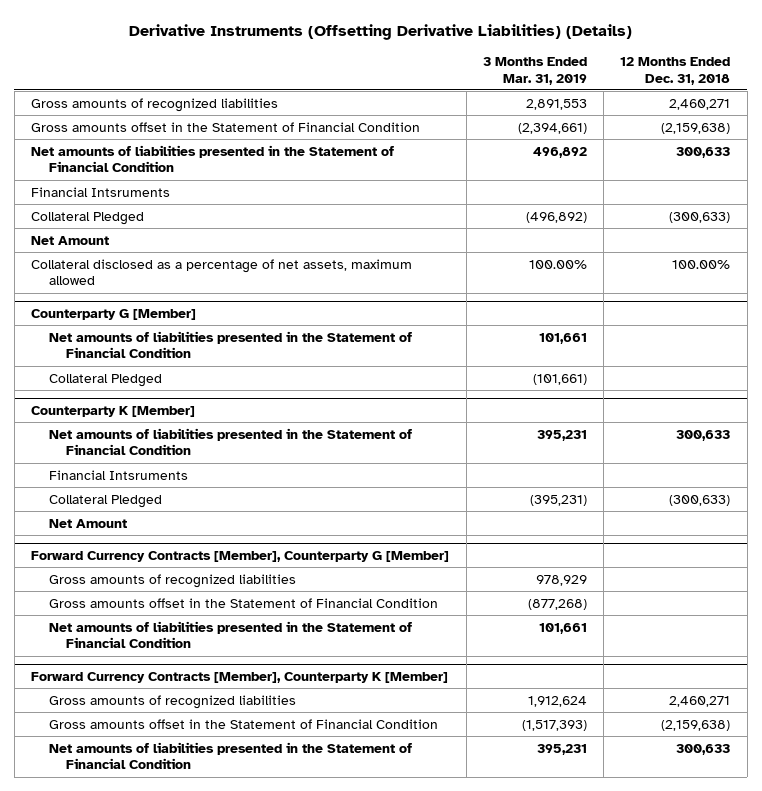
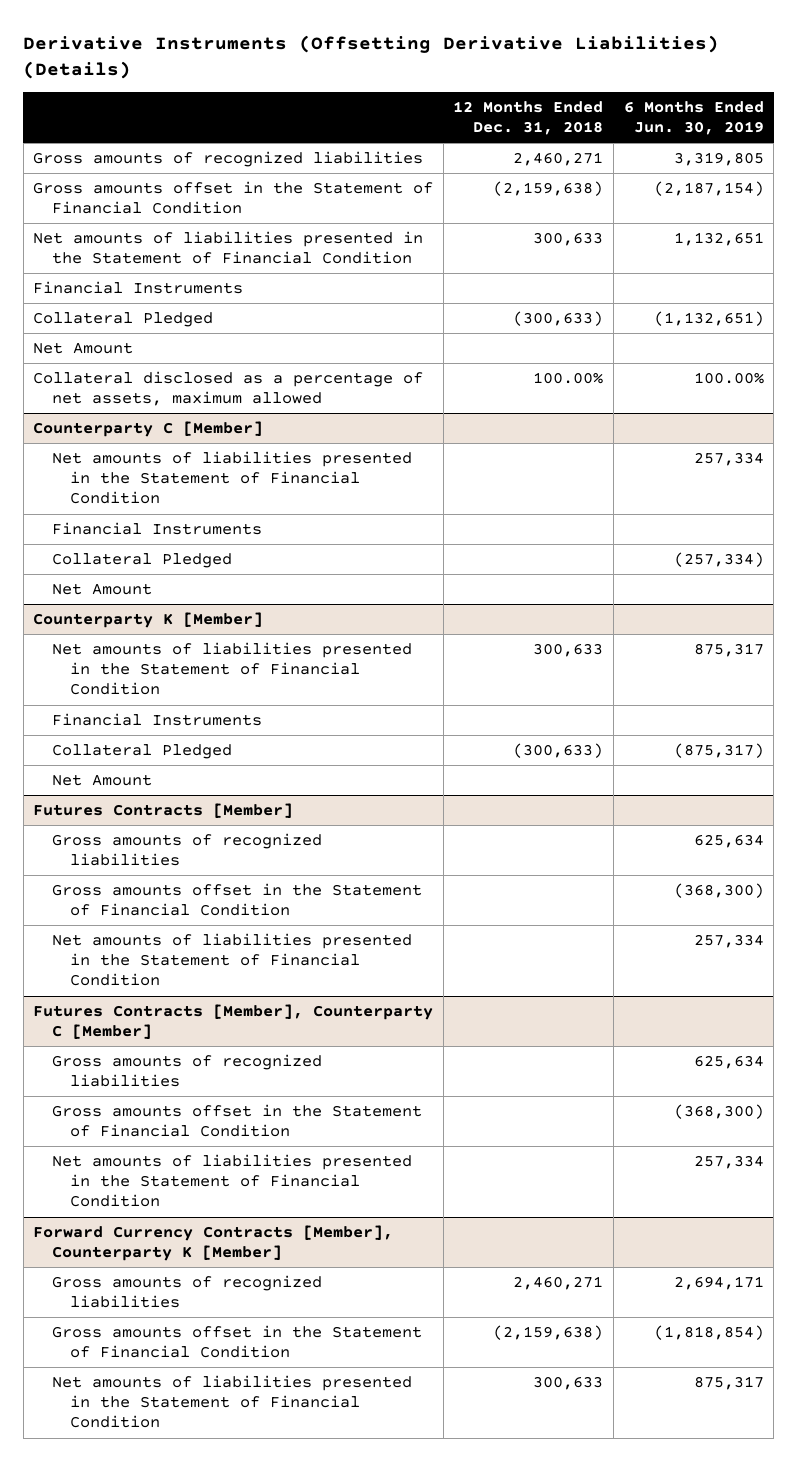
- | 3 Months Ended Mar. 31, 2019 | 12 Months Ended Dec. 31, 2018
+ | 12 Months Ended Dec. 31, 2018 | 6 Months Ended Jun. 30, 2019
- Financial Intsruments
+ Financial Instruments
- Counterparty G [Member]
- Net amounts of liabilities presented in the Statement of Financial Condition | 101,661 |
- Collateral Pledged | (101,661) |
+ Counterparty C [Member]
+ Net amounts of liabilities presented in the Statement of Financial Condition | | 257,334
+ Financial Instruments
+ Collateral Pledged | | (257,334)
+ Net Amount
@ Counterparty K [Member]
- Financial Intsruments
+ Financial Instruments
- Forward Currency Contracts [Member], Counterparty G [Member]
- Gross amounts of recognized liabilities | 978,929 |
- Gross amounts offset in the Statement of Financial Condition | (877,268) |
- Net amounts of liabilities presented in the Statement of Financial Condition | 101,661 |
+ Futures Contracts [Member]
+ Gross amounts of recognized liabilities | | 625,634
+ Gross amounts offset in the Statement of Financial Condition | | (368,300)
+ Net amounts of liabilities presented in the Statement of Financial Condition | | 257,334
+ Futures Contracts [Member], Counterparty C [Member]
+ Gross amounts of recognized liabilities | | 625,634
+ Gross amounts offset in the Statement of Financial Condition | | (368,300)
+ Net amounts of liabilities presented in the Statement of Financial Condition | | 257,334

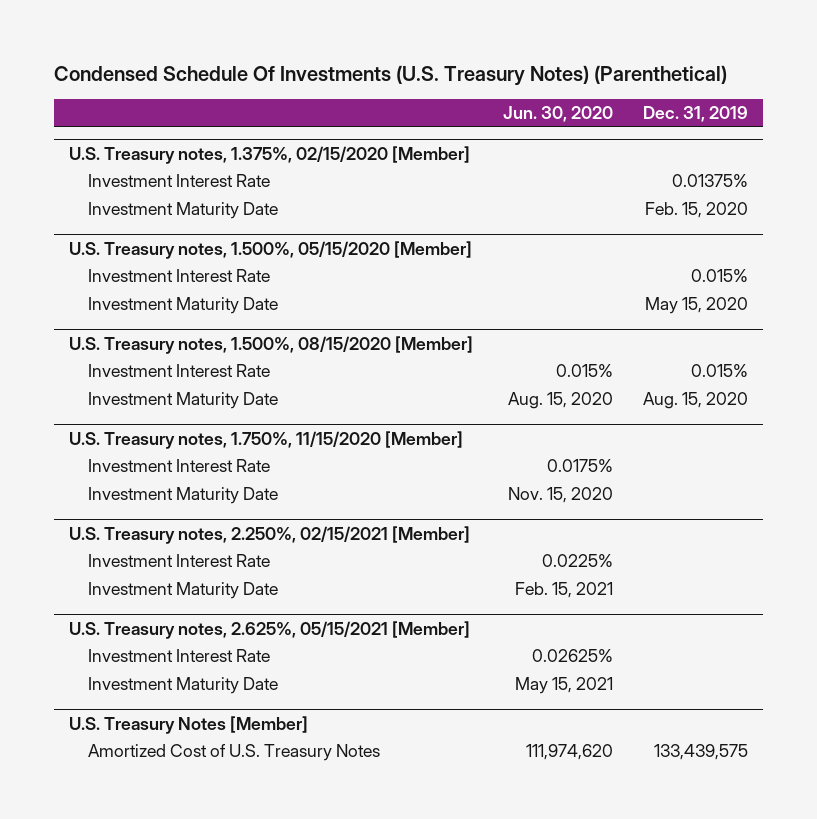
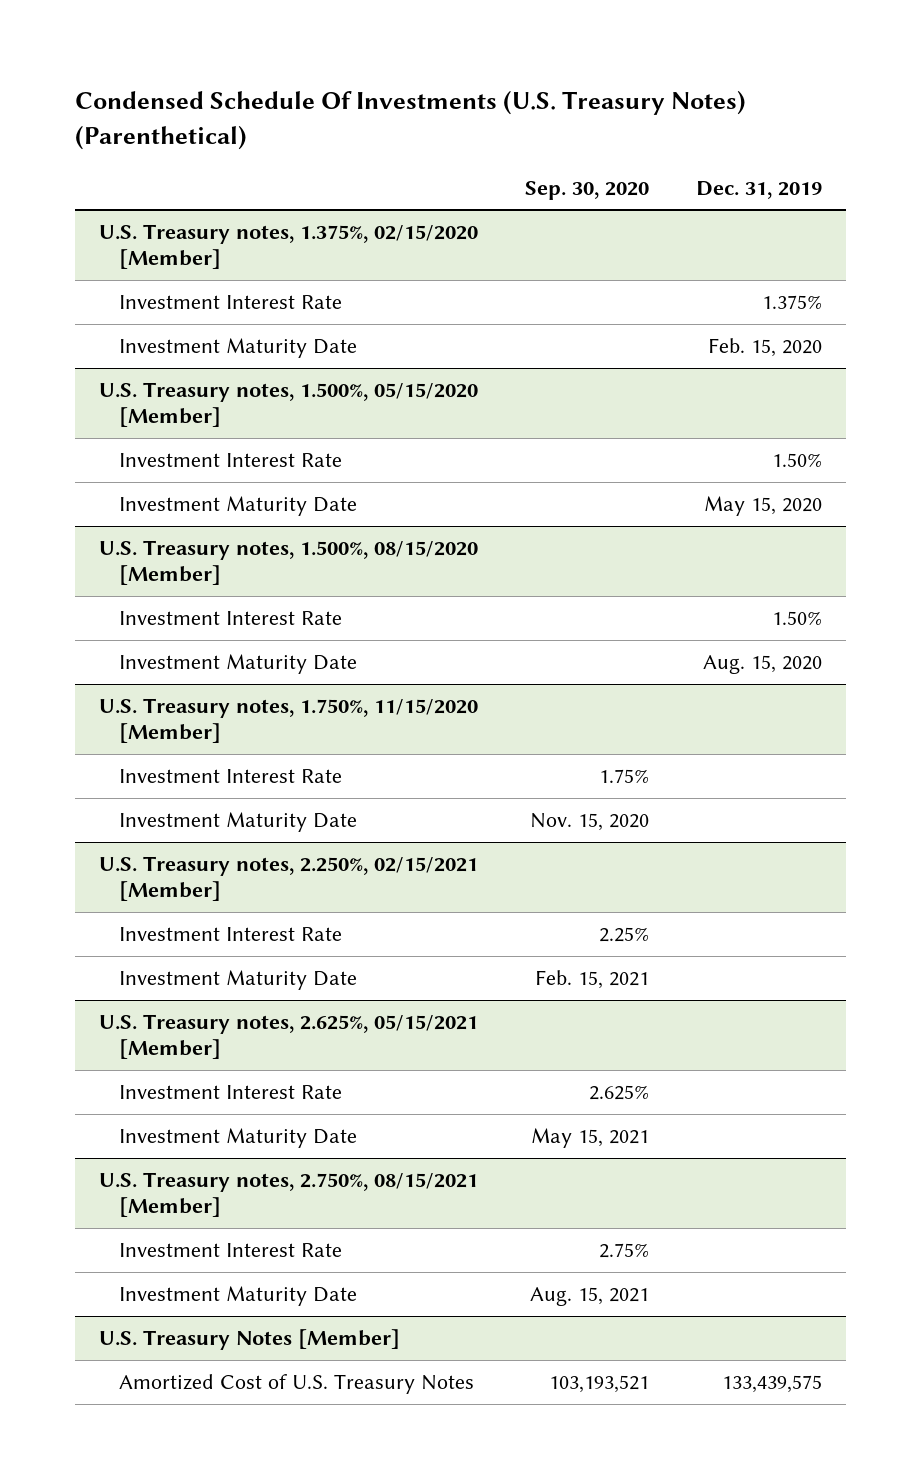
- | Jun. 30, 2020 | Dec. 31, 2019
+ | Sep. 30, 2020 | Dec. 31, 2019
@ U.S. Treasury notes, 1.375%, 02/15/2020 [Member]
- Investment Interest Rate | | 0.01375%
+ Investment Interest Rate | | 1.375%
@ U.S. Treasury notes, 1.500%, 05/15/2020 [Member]
- Investment Interest Rate | | 0.015%
+ Investment Interest Rate | | 1.50%
@ U.S. Treasury notes, 1.500%, 08/15/2020 [Member]
- Investment Interest Rate | 0.015% | 0.015%
+ Investment Interest Rate | | 1.50%
+ U.S. Treasury notes, 2.750%, 08/15/2021 [Member]
+ Investment Interest Rate | 2.75% |
+ Investment Maturity Date | Aug. 15, 2021 |

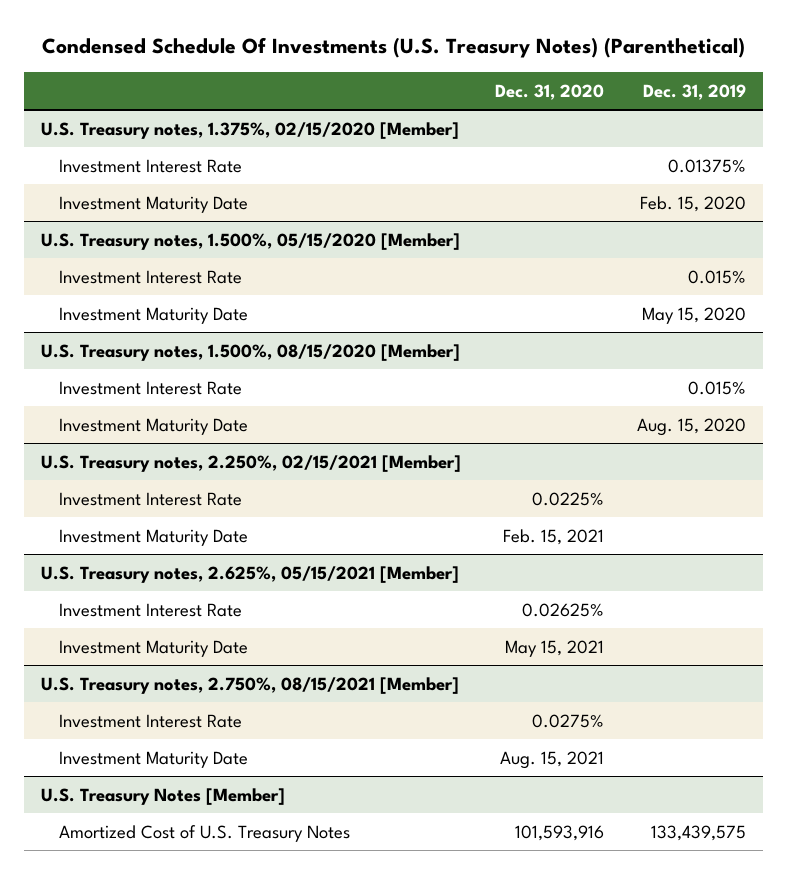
- | Sep. 30, 2020 | Dec. 31, 2019
+ | Dec. 31, 2020 | Dec. 31, 2019
@ U.S. Treasury notes, 1.375%, 02/15/2020 [Member]
- Investment Interest Rate | | 1.375%
+ Investment Interest Rate | | 0.01375%
@ U.S. Treasury notes, 1.500%, 05/15/2020 [Member]
- Investment Interest Rate | | 1.50%
+ Investment Interest Rate | | 0.015%
@ U.S. Treasury notes, 1.500%, 08/15/2020 [Member]
- Investment Interest Rate | | 1.50%
+ Investment Interest Rate | | 0.015%
- U.S. Treasury notes, 1.750%, 11/15/2020 [Member]
- Investment Interest Rate | 1.75% |
- Investment Maturity Date | Nov. 15, 2020 |

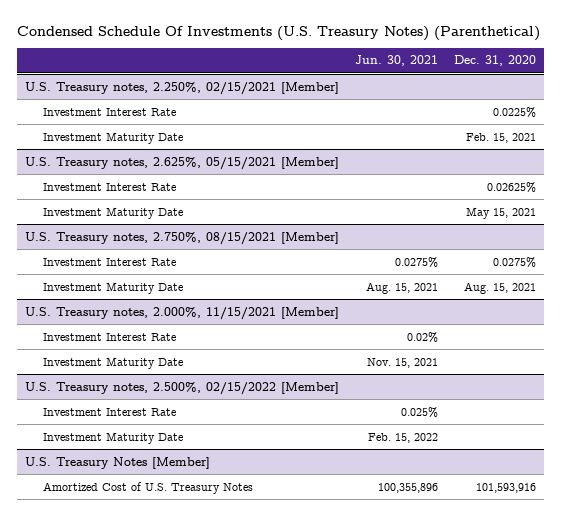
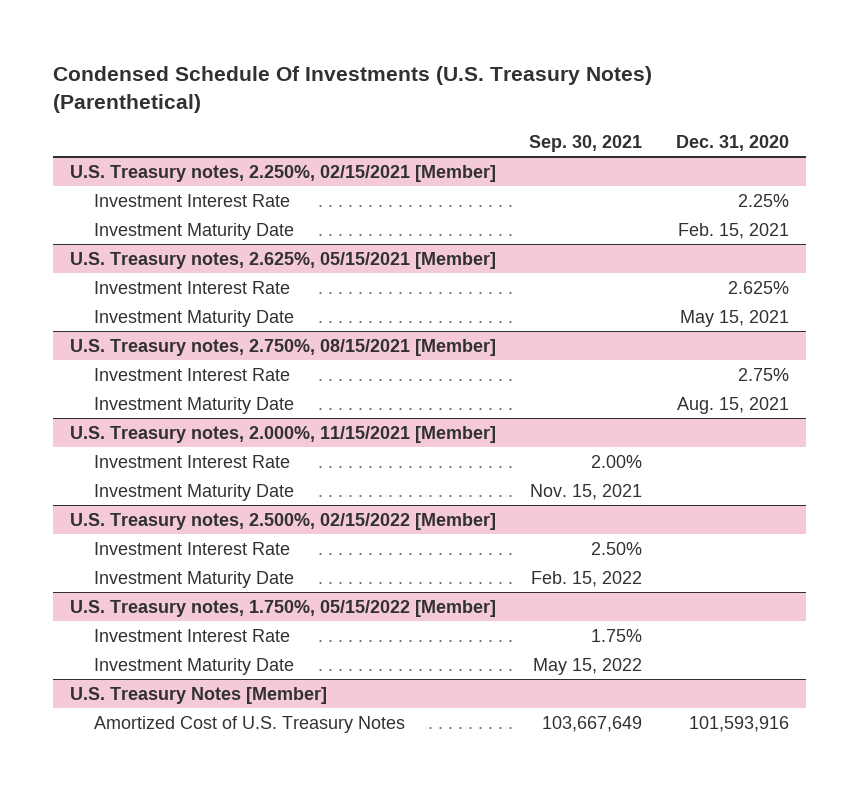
- | Jun. 30, 2021 | Dec. 31, 2020
+ | Sep. 30, 2021 | Dec. 31, 2020
@ U.S. Treasury notes, 2.250%, 02/15/2021 [Member]
- Investment Interest Rate | | 0.0225%
+ Investment Interest Rate | | 2.25%
@ U.S. Treasury notes, 2.625%, 05/15/2021 [Member]
- Investment Interest Rate | | 0.02625%
+ Investment Interest Rate | | 2.625%
@ U.S. Treasury notes, 2.750%, 08/15/2021 [Member]
- Investment Interest Rate | 0.0275% | 0.0275%
+ Investment Interest Rate | | 2.75%
+ U.S. Treasury notes, 1.750%, 05/15/2022 [Member]
+ Investment Interest Rate | 1.75% |
+ Investment Maturity Date | May 15, 2022 |

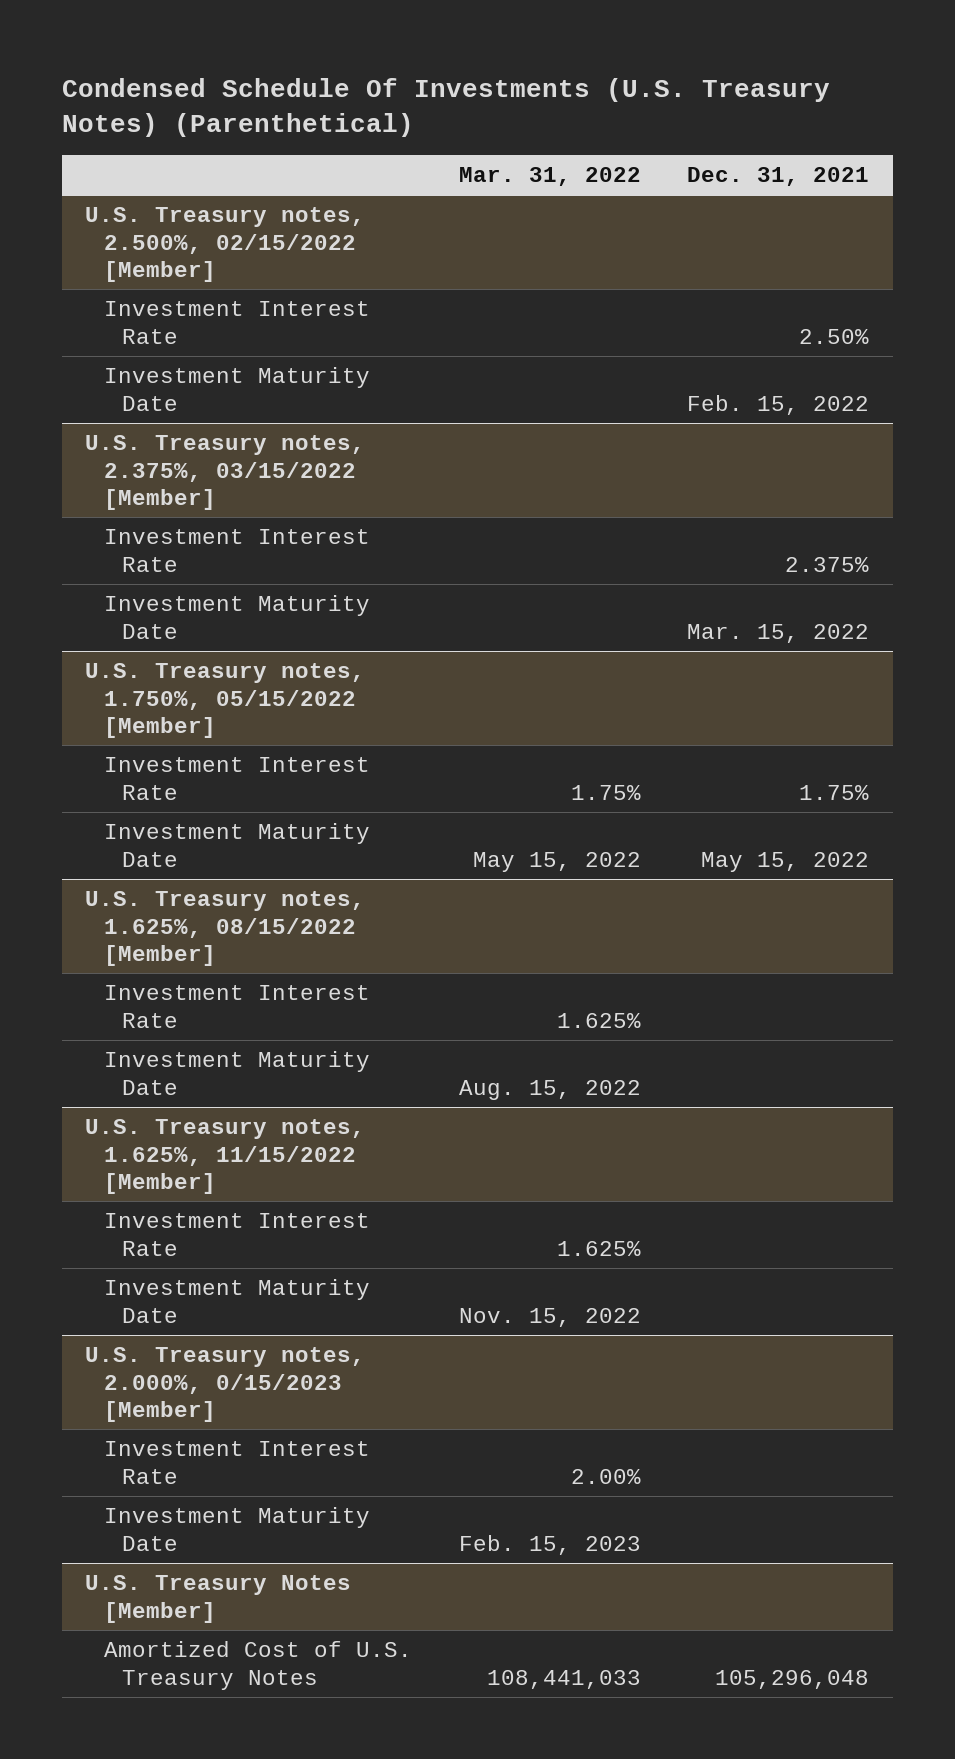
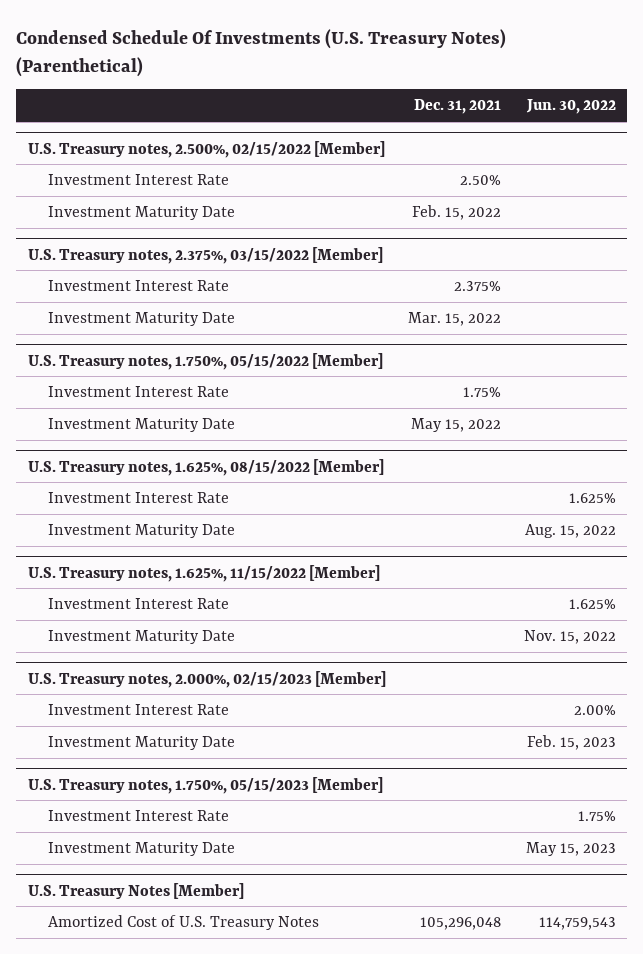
- | Mar. 31, 2022 | Dec. 31, 2021
+ | Dec. 31, 2021 | Jun. 30, 2022
- U.S. Treasury notes, 2.000%, 0/15/2023 [Member]
+ U.S. Treasury notes, 2.000%, 02/15/2023 [Member]
+ U.S. Treasury notes, 1.750%, 05/15/2023 [Member]
+ Investment Interest Rate | | 1.75%
+ Investment Maturity Date | | May 15, 2023

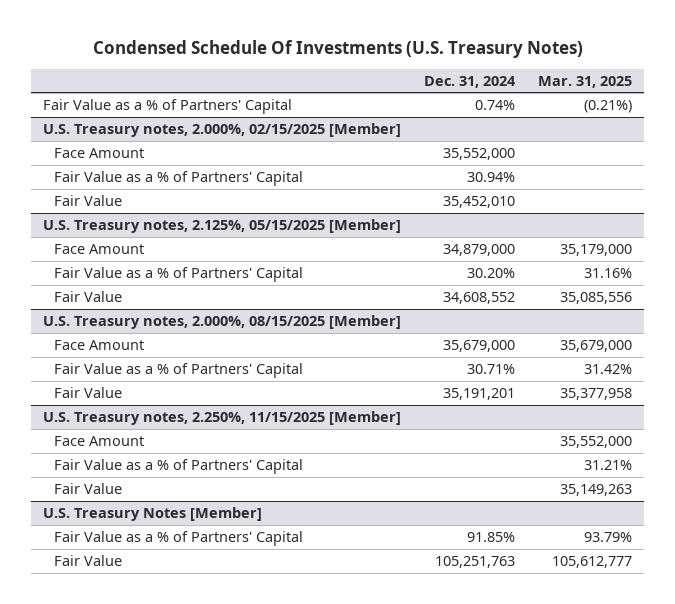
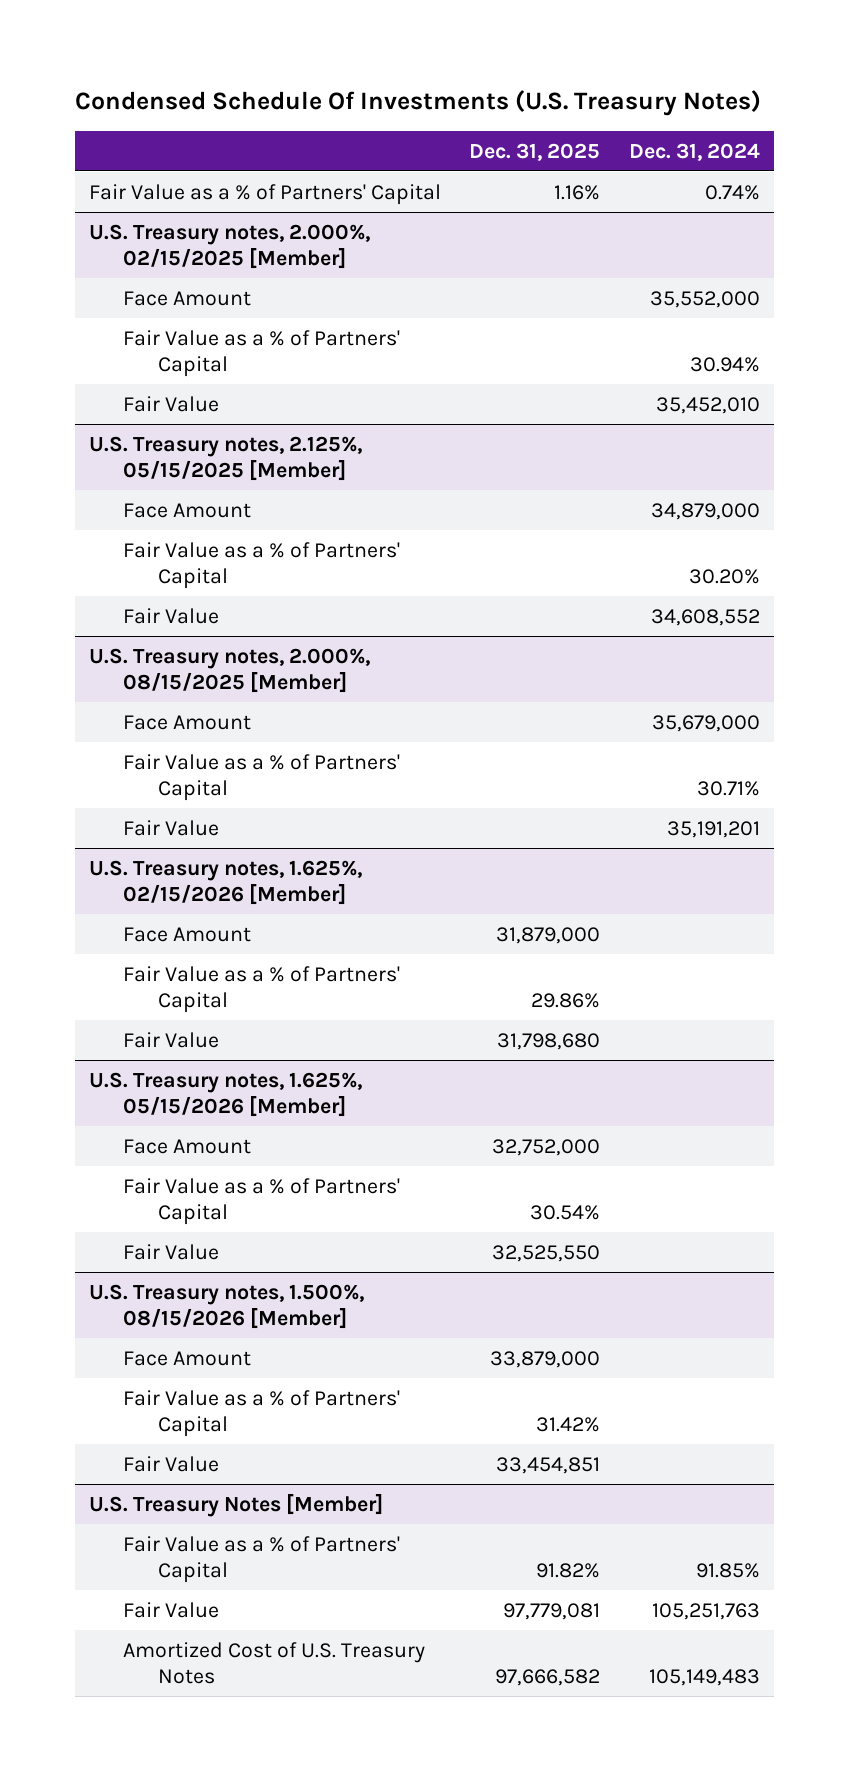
- | Dec. 31, 2024 | Mar. 31, 2025
+ | Dec. 31, 2025 | Dec. 31, 2024
- U.S. Treasury notes, 2.250%, 11/15/2025 [Member]
- Face Amount | | 35,552,000
- Fair Value as a % of Partners' Capital | | 31.21%
- Fair Value | | 35,149,263
+ U.S. Treasury notes, 1.625%, 02/15/2026 [Member]
+ Face Amount | 31,879,000 |
+ Fair Value as a % of Partners' Capital | 29.86% |
+ Fair Value | 31,798,680 |
+ U.S. Treasury notes, 1.625%, 05/15/2026 [Member]
+ Face Amount | 32,752,000 |
+ Fair Value as a % of Partners' Capital | 30.54% |
+ Fair Value | 32,525,550 |
+ U.S. Treasury notes, 1.500%, 08/15/2026 [Member]
+ Face Amount | 33,879,000 |
+ Fair Value as a % of Partners' Capital | 31.42% |
+ Fair Value | 33,454,851 |
@ U.S. Treasury Notes [Member]
+ Amortized Cost of U.S. Treasury Notes | 97,666,582 | 105,149,483

